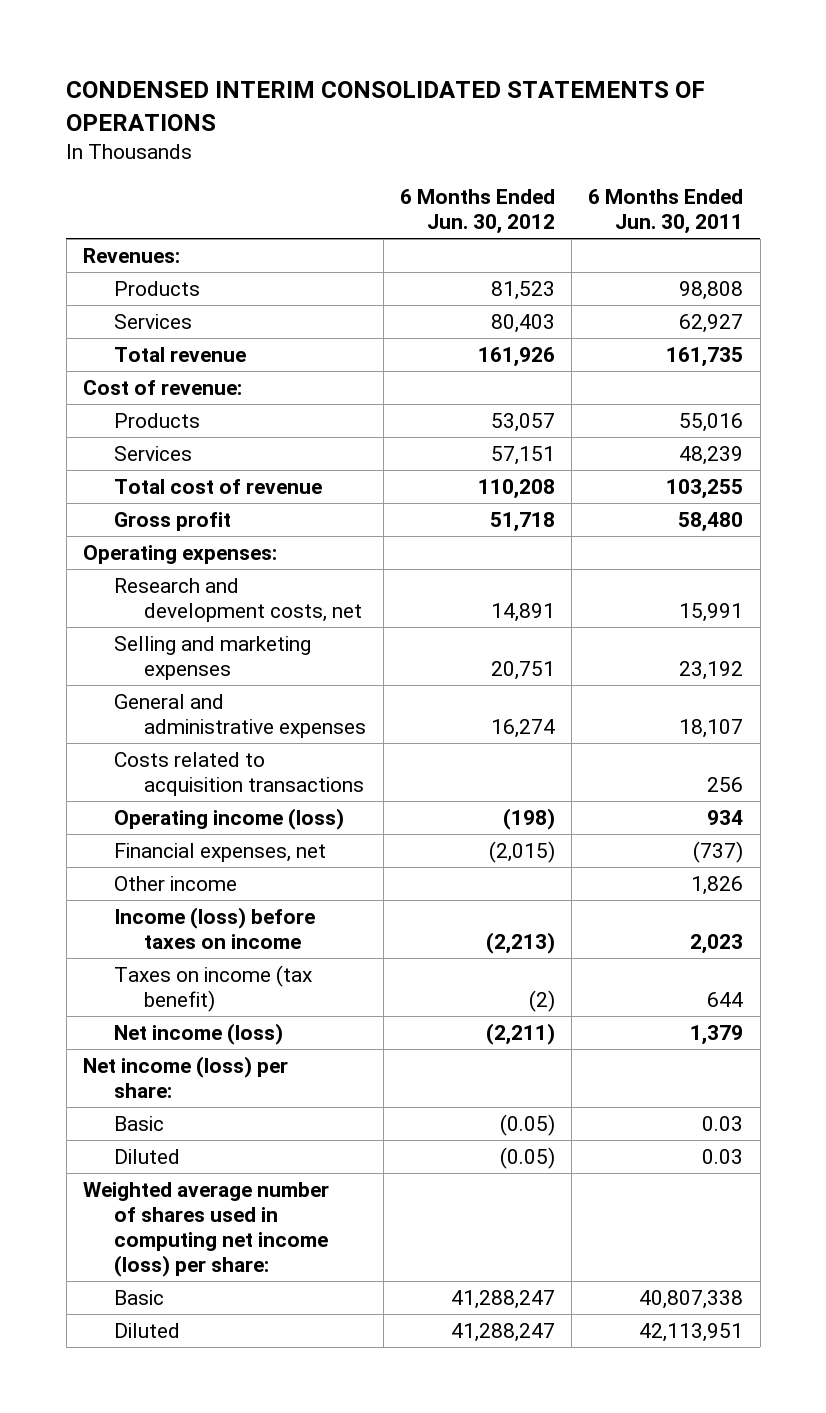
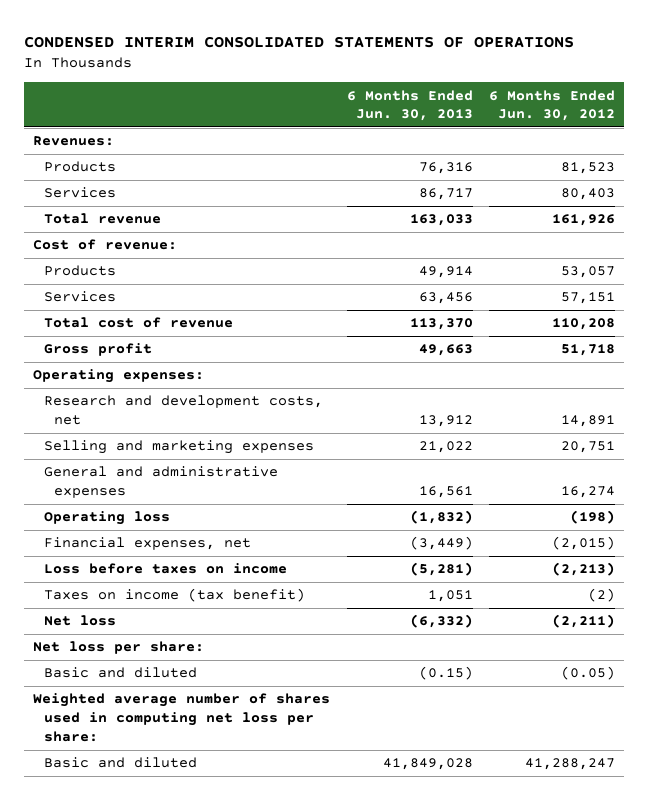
- | 6 Months Ended Jun. 30, 2012 | 6 Months Ended Jun. 30, 2011
+ | 6 Months Ended Jun. 30, 2013 | 6 Months Ended Jun. 30, 2012
- Costs related to acquisition transactions | | 256
- Operating income (loss) | (198) | 934
+ Operating loss | (1,832) | (198)
- Other income | | 1,826
- Income (loss) before taxes on income | (2,213) | 2,023
+ Loss before taxes on income | (5,281) | (2,213)
- Net income (loss) | (2,211) | 1,379
- Net income (loss) per share:
- Basic | (0.05) | 0.03
- Diluted | (0.05) | 0.03
- Weighted average number of shares used in computing net income (loss) per share:
- Basic | 41,288,247 | 40,807,338
- Diluted | 41,288,247 | 42,113,951
+ Net loss | (6,332) | (2,211)
+ Net loss per share:
+ Basic and diluted | (0.15) | (0.05)
+ Weighted average number of shares used in computing net loss per share:
+ Basic and diluted | 41,849,028 | 41,288,247

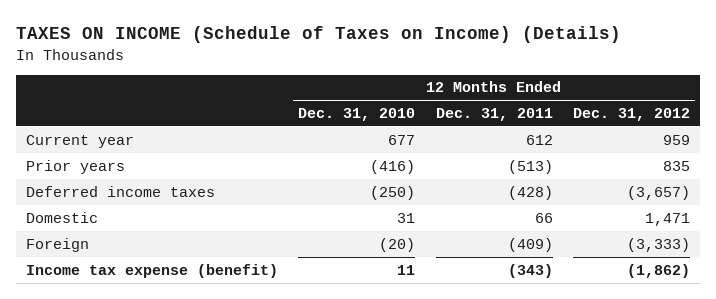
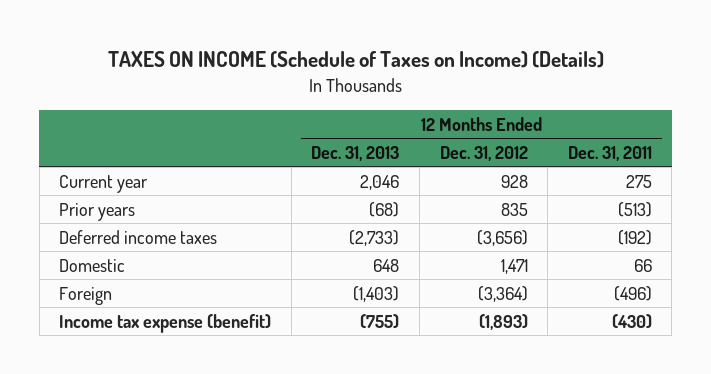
- | 12 Months Ended Dec. 31, 2010 | 12 Months Ended Dec. 31, 2011 | 12 Months Ended Dec. 31, 2012
+ | 12 Months Ended Dec. 31, 2013 | 12 Months Ended Dec. 31, 2012 | 12 Months Ended Dec. 31, 2011
- Current year | 677 | 612 | 959
+ Current year | 2,046 | 928 | 275
- Deferred income taxes | (250) | (428) | (3,657)
+ Deferred income taxes | (2,733) | (3,656) | (192)
- Foreign | (20) | (409) | (3,333)
- Income tax expense (benefit) | 11 | (343) | (1,862)
+ Foreign | (1,403) | (3,364) | (496)
+ Income tax expense (benefit) | (755) | (1,893) | (430)

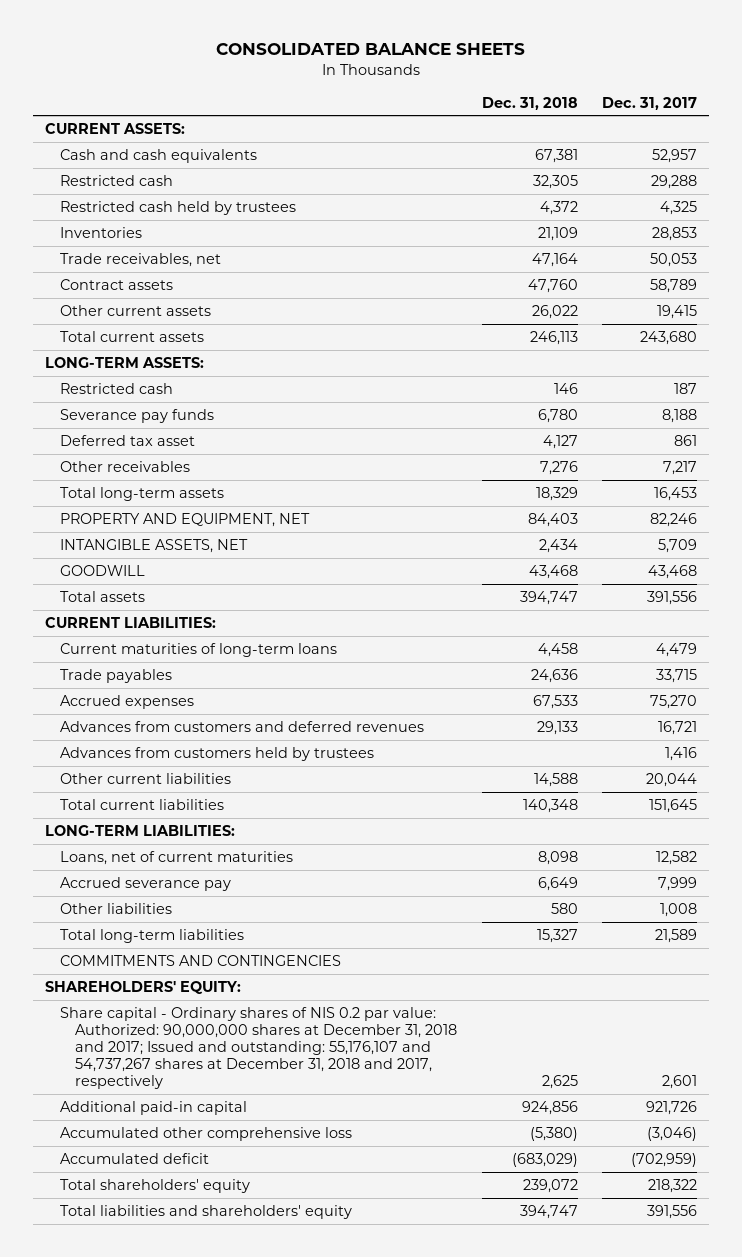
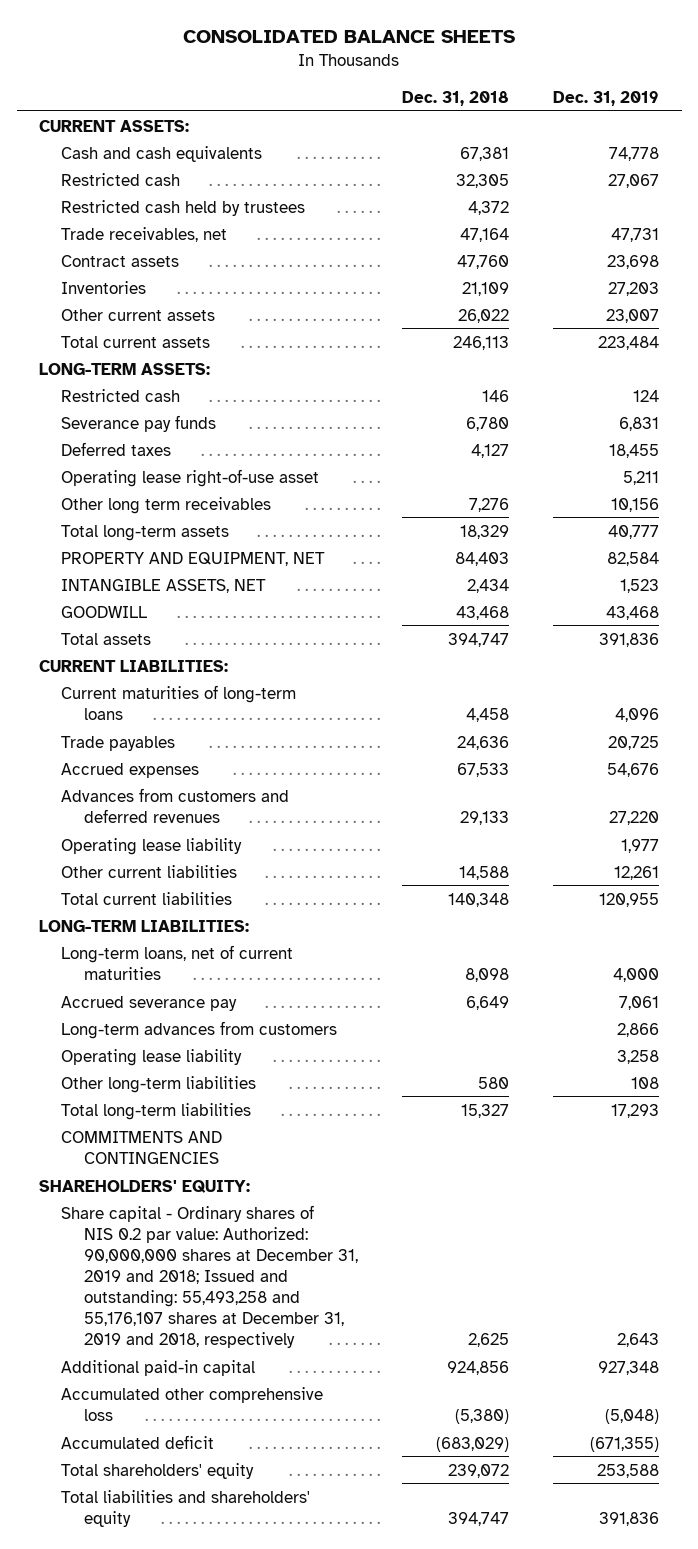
- | Dec. 31, 2018 | Dec. 31, 2017
+ | Dec. 31, 2018 | Dec. 31, 2019
moved down: Inventories | 21,109 | 27,203
- Deferred tax asset | 4,127 | 861
- Other receivables | 7,276 | 7,217
+ Deferred taxes | 4,127 | 18,455
+ Operating lease right-of-use asset | | 5,211
+ Other long term receivables | 7,276 | 10,156
- Advances from customers held by trustees | | 1,416
+ Operating lease liability | | 1,977
- Loans, net of current maturities | 8,098 | 12,582
+ Long-term loans, net of current maturities | 8,098 | 4,000
- Other liabilities | 580 | 1,008
+ Long-term advances from customers | | 2,866
+ Operating lease liability | | 3,258
+ Other long-term liabilities | 580 | 108
- Share capital - Ordinary shares of NIS 0.2 par value: Authorized: 90,000,000 shares at December 31, 2018 and 2017; Issued and outstanding: 55,176,107 and 54,737,267 shares at December 31, 2018 and 2017, respectively | 2,625 | 2,601
+ Share capital - Ordinary shares of NIS 0.2 par value: Authorized: 90,000,000 shares at December 31, 2019 and 2018; Issued and outstanding: 55,493,258 and 55,176,107 shares at December 31, 2019 and 2018, respectively | 2,625 | 2,643

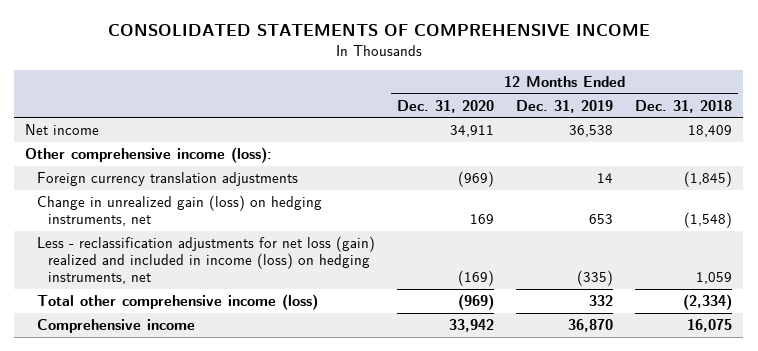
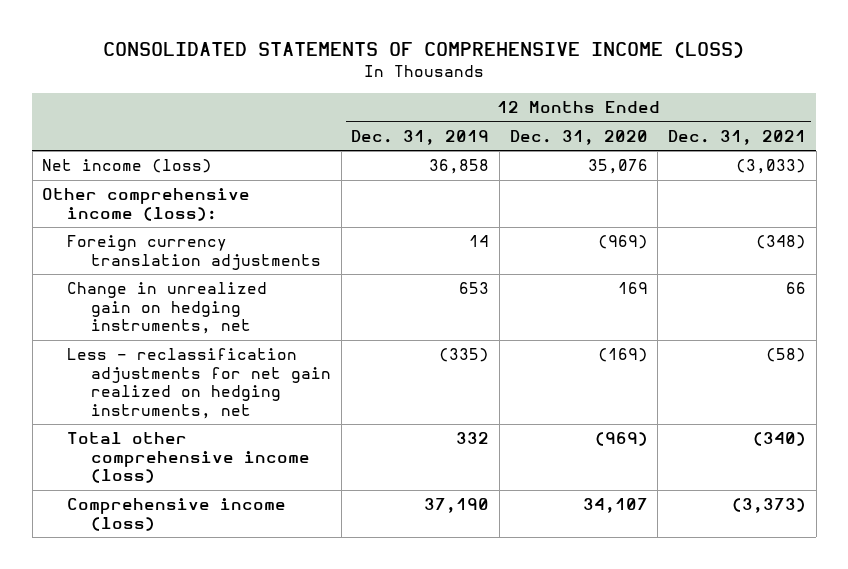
- CONSOLIDATED STATEMENTS OF COMPREHENSIVE INCOME
+ CONSOLIDATED STATEMENTS OF COMPREHENSIVE INCOME (LOSS)
- | 12 Months Ended Dec. 31, 2020 | 12 Months Ended Dec. 31, 2019 | 12 Months Ended Dec. 31, 2018
+ | 12 Months Ended Dec. 31, 2019 | 12 Months Ended Dec. 31, 2020 | 12 Months Ended Dec. 31, 2021
- Net income | 34,911 | 36,538 | 18,409
+ Net income (loss) | 36,858 | 35,076 | (3,033)
- Change in unrealized gain (loss) on hedging instruments, net | 169 | 653 | (1,548)
- Less - reclassification adjustments for net loss (gain) realized and included in income (loss) on hedging instruments, net | (169) | (335) | 1,059
+ Change in unrealized gain on hedging instruments, net | 653 | 169 | 66
+ Less - reclassification adjustments for net gain realized on hedging instruments, net | (335) | (169) | (58)
- Comprehensive income | 33,942 | 36,870 | 16,075
+ Comprehensive income (loss) | 37,190 | 34,107 | (3,373)

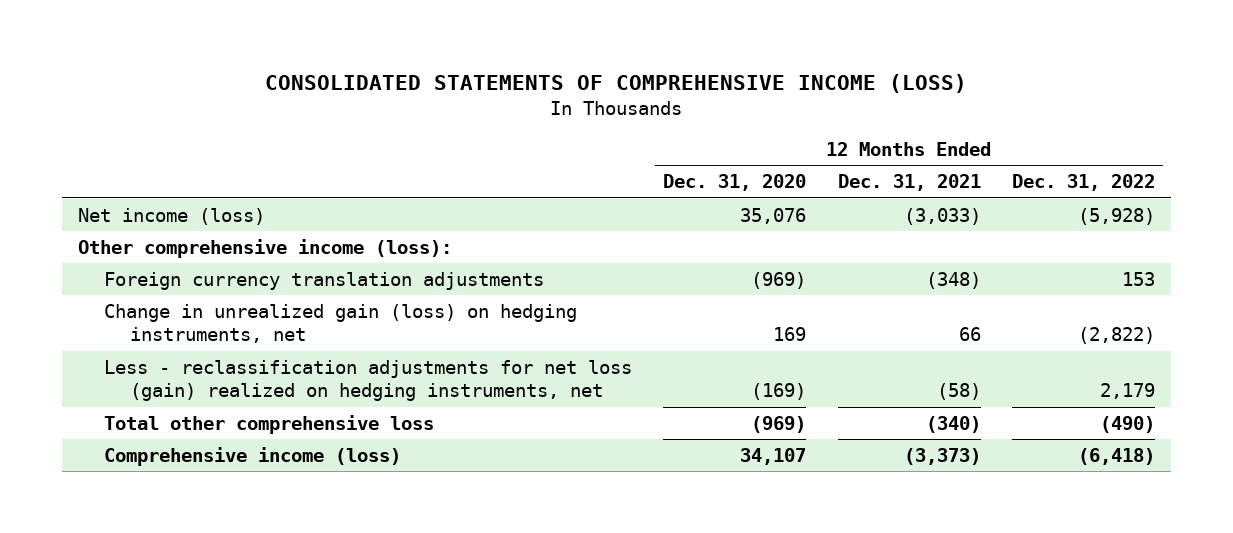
- | 12 Months Ended Dec. 31, 2019 | 12 Months Ended Dec. 31, 2020 | 12 Months Ended Dec. 31, 2021
+ | 12 Months Ended Dec. 31, 2020 | 12 Months Ended Dec. 31, 2021 | 12 Months Ended Dec. 31, 2022
- Change in unrealized gain on hedging instruments, net | 653 | 169 | 66
- Less - reclassification adjustments for net gain realized on hedging instruments, net | (335) | (169) | (58)
- Total other comprehensive income (loss) | 332 | (969) | (340)
+ Change in unrealized gain (loss) on hedging instruments, net | 169 | 66 | (2,822)
+ Less - reclassification adjustments for net loss (gain) realized on hedging instruments, net | (169) | (58) | 2,179
+ Total other comprehensive loss | (969) | (340) | (490)

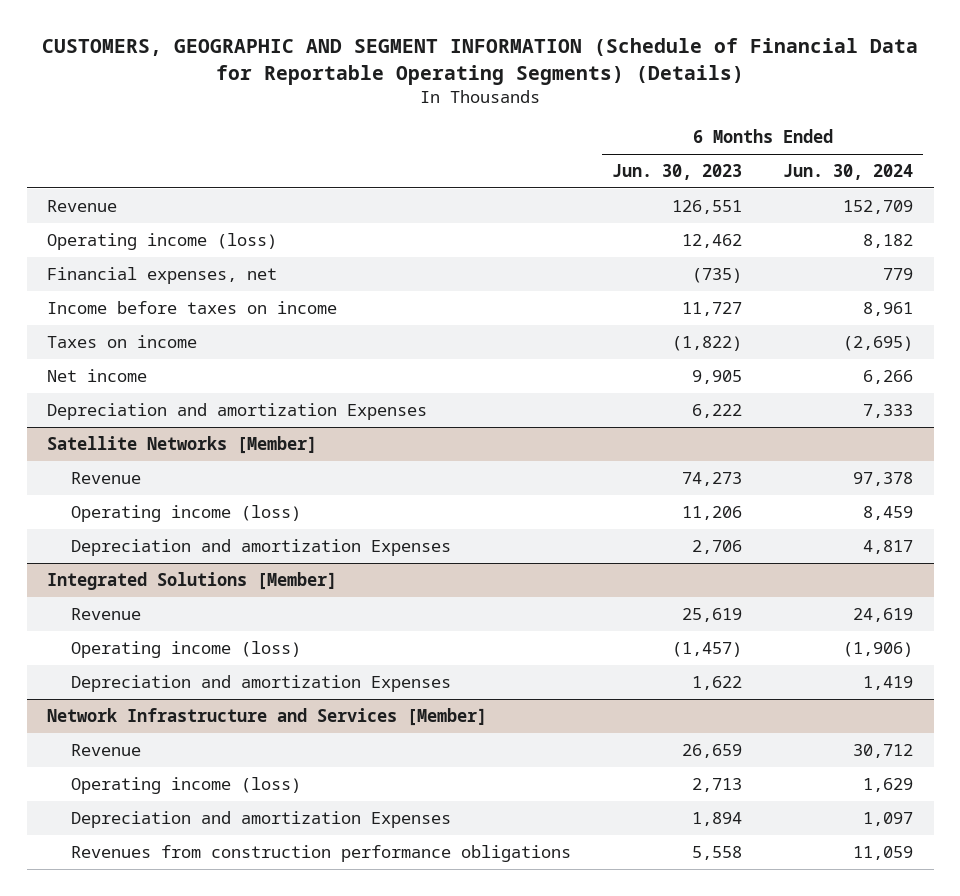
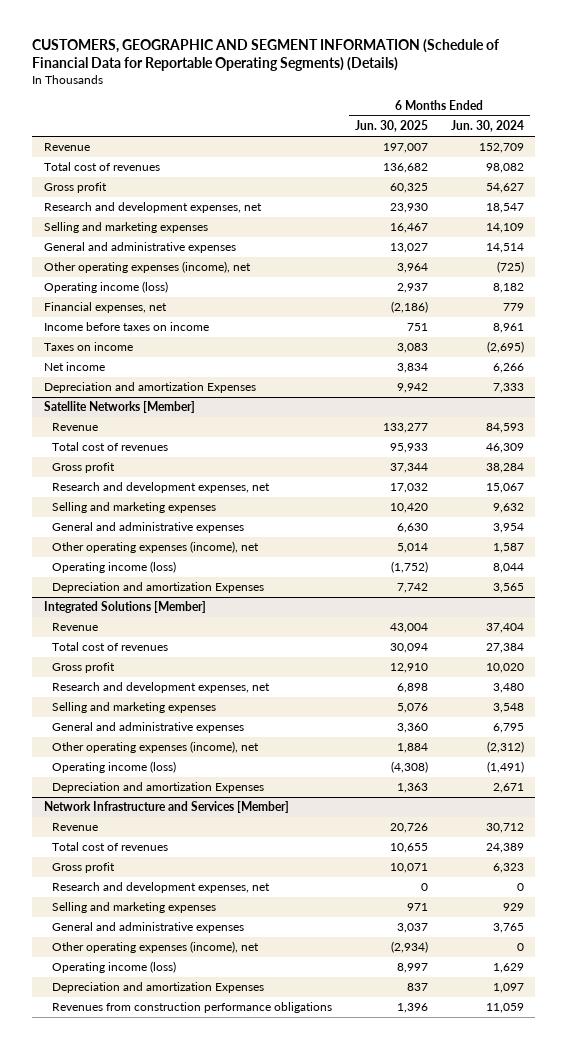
- | 6 Months Ended Jun. 30, 2023 | 6 Months Ended Jun. 30, 2024
+ | 6 Months Ended Jun. 30, 2025 | 6 Months Ended Jun. 30, 2024
+ Total cost of revenues | 136,682 | 98,082
+ Gross profit | 60,325 | 54,627
+ Research and development expenses, net | 23,930 | 18,547
+ Selling and marketing expenses | 16,467 | 14,109
+ General and administrative expenses | 13,027 | 14,514
+ Other operating expenses (income), net | 3,964 | (725)
@ Satellite Networks [Member]
- Revenue | 74,273 | 97,378
- Operating income (loss) | 11,206 | 8,459
- Depreciation and amortization Expenses | 2,706 | 4,817
+ Revenue | 133,277 | 84,593
+ Total cost of revenues | 95,933 | 46,309
+ Gross profit | 37,344 | 38,284
+ Research and development expenses, net | 17,032 | 15,067
+ Selling and marketing expenses | 10,420 | 9,632
+ General and administrative expenses | 6,630 | 3,954
+ Other operating expenses (income), net | 5,014 | 1,587
+ Operating income (loss) | (1,752) | 8,044
+ Depreciation and amortization Expenses | 7,742 | 3,565
@ Integrated Solutions [Member]
- Revenue | 25,619 | 24,619
- Operating income (loss) | (1,457) | (1,906)
- Depreciation and amortization Expenses | 1,622 | 1,419
+ Revenue | 43,004 | 37,404
+ Total cost of revenues | 30,094 | 27,384
+ Gross profit | 12,910 | 10,020
+ Research and development expenses, net | 6,898 | 3,480
+ Selling and marketing expenses | 5,076 | 3,548
+ General and administrative expenses | 3,360 | 6,795
+ Other operating expenses (income), net | 1,884 | (2,312)
+ Operating income (loss) | (4,308) | (1,491)
+ Depreciation and amortization Expenses | 1,363 | 2,671
@ Network Infrastructure and Services [Member]
+ Total cost of revenues | 10,655 | 24,389
+ Gross profit | 10,071 | 6,323
+ Research and development expenses, net | 0 | 0
+ Selling and marketing expenses | 971 | 929
+ General and administrative expenses | 3,037 | 3,765
+ Other operating expenses (income), net | (2,934) | 0

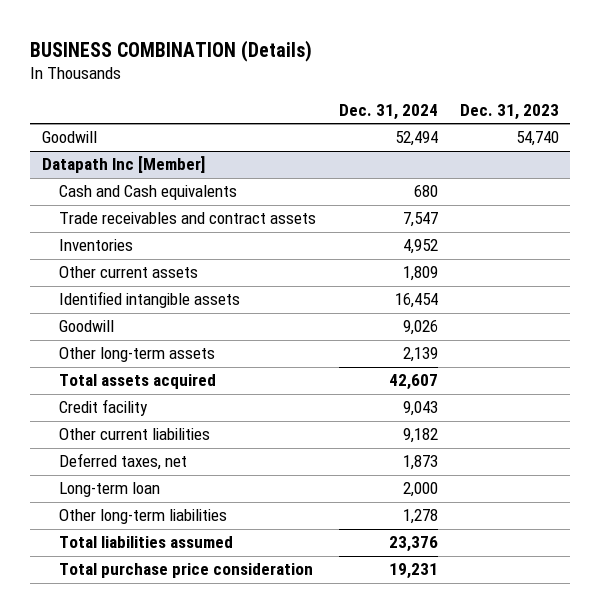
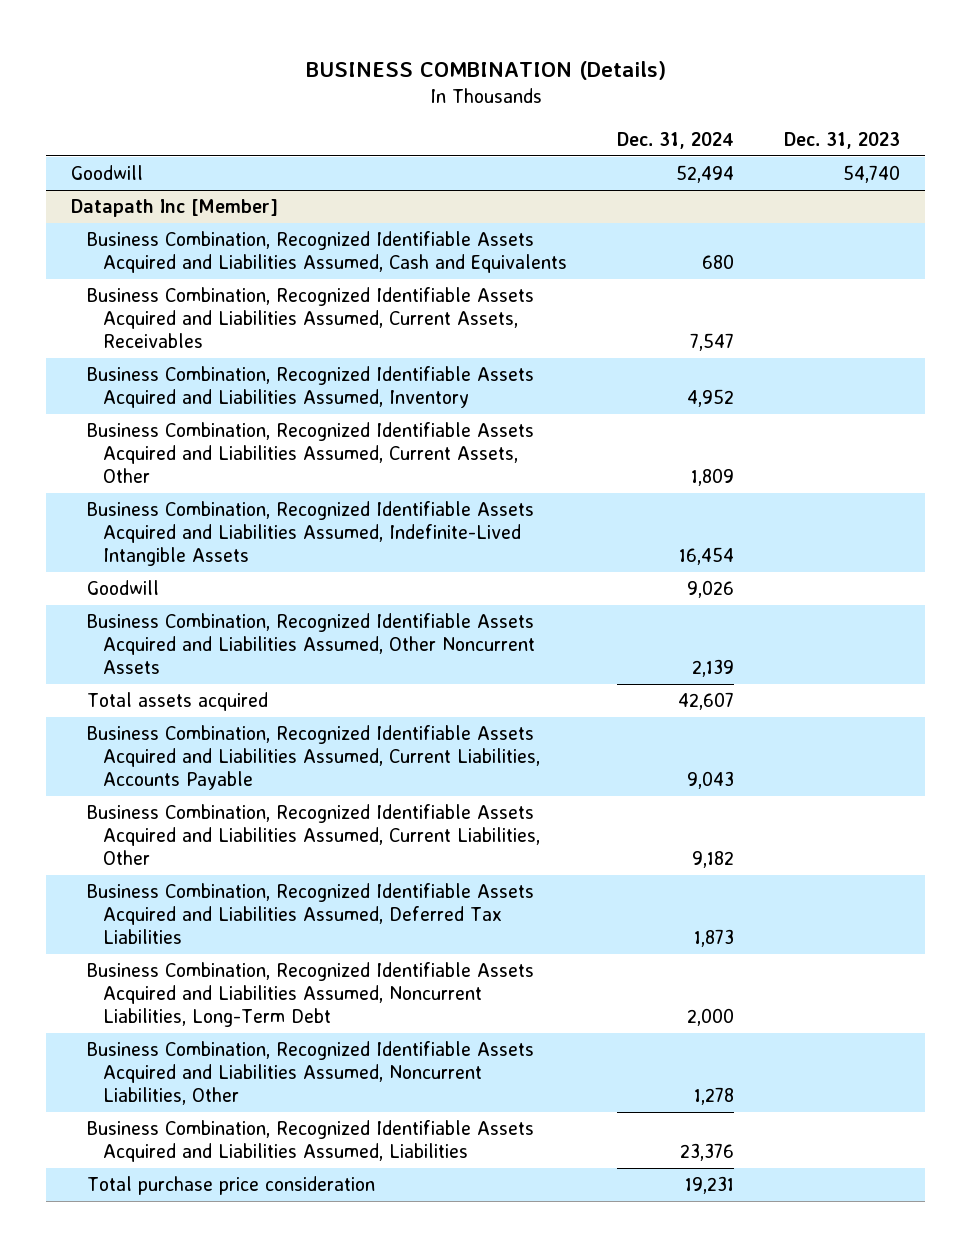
@ Datapath Inc [Member]
- Cash and Cash equivalents | 680 |
- Trade receivables and contract assets | 7,547 |
- Inventories | 4,952 |
- Other current assets | 1,809 |
- Identified intangible assets | 16,454 |
+ Business Combination, Recognized Identifiable Assets Acquired and Liabilities Assumed, Cash and Equivalents | 680 |
+ Business Combination, Recognized Identifiable Assets Acquired and Liabilities Assumed, Current Assets, Receivables | 7,547 |
+ Business Combination, Recognized Identifiable Assets Acquired and Liabilities Assumed, Inventory | 4,952 |
+ Business Combination, Recognized Identifiable Assets Acquired and Liabilities Assumed, Current Assets, Other | 1,809 |
+ Business Combination, Recognized Identifiable Assets Acquired and Liabilities Assumed, Indefinite-Lived Intangible Assets | 16,454 |
- Other long-term assets | 2,139 |
+ Business Combination, Recognized Identifiable Assets Acquired and Liabilities Assumed, Other Noncurrent Assets | 2,139 |
- Credit facility | 9,043 |
- Other current liabilities | 9,182 |
- Deferred taxes, net | 1,873 |
- Long-term loan | 2,000 |
- Other long-term liabilities | 1,278 |
- Total liabilities assumed | 23,376 |
+ Business Combination, Recognized Identifiable Assets Acquired and Liabilities Assumed, Current Liabilities, Accounts Payable | 9,043 |
+ Business Combination, Recognized Identifiable Assets Acquired and Liabilities Assumed, Current Liabilities, Other | 9,182 |
+ Business Combination, Recognized Identifiable Assets Acquired and Liabilities Assumed, Deferred Tax Liabilities | 1,873 |
+ Business Combination, Recognized Identifiable Assets Acquired and Liabilities Assumed, Noncurrent Liabilities, Long-Term Debt | 2,000 |
+ Business Combination, Recognized Identifiable Assets Acquired and Liabilities Assumed, Noncurrent Liabilities, Other | 1,278 |
+ Business Combination, Recognized Identifiable Assets Acquired and Liabilities Assumed, Liabilities | 23,376 |

